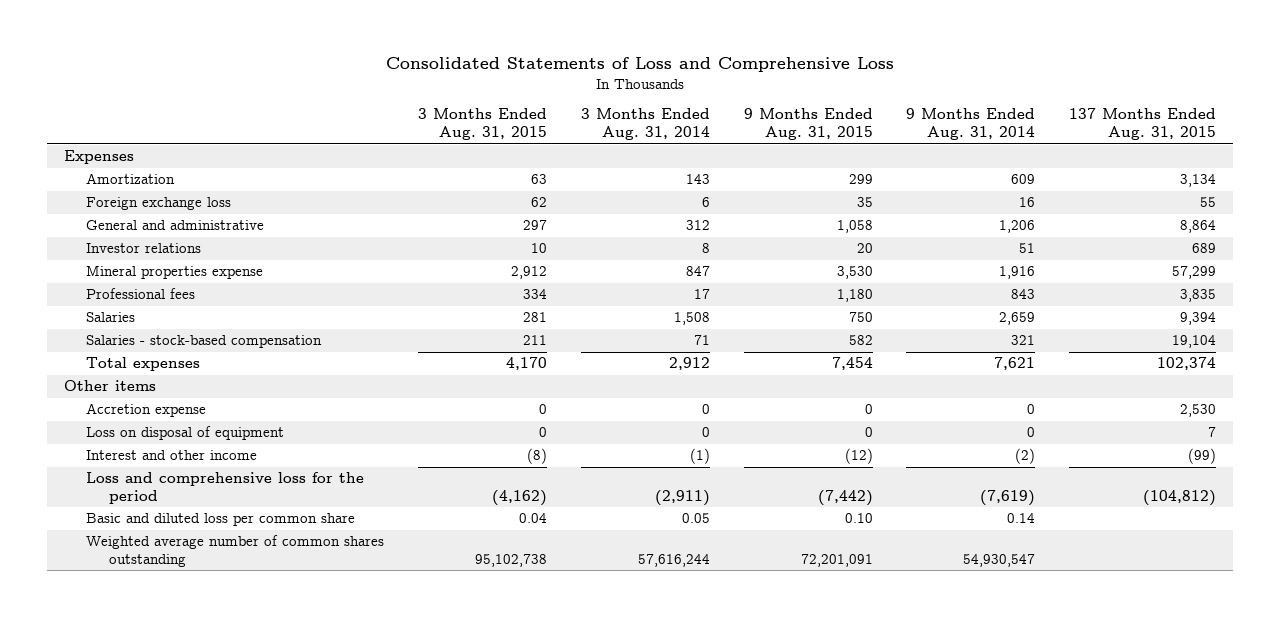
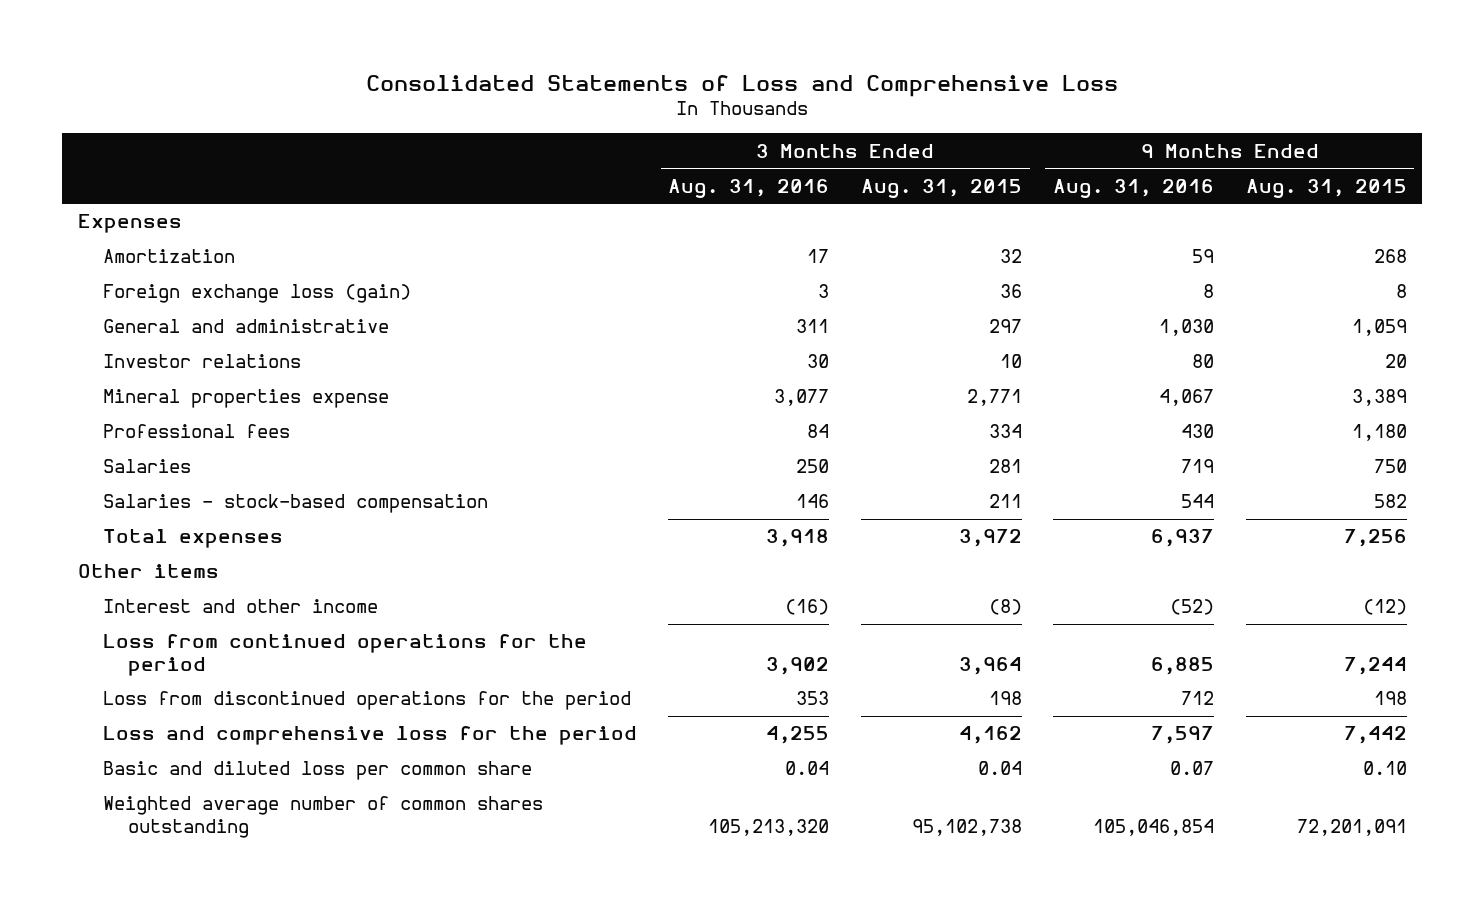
- | 3 Months Ended Aug. 31, 2015 | 3 Months Ended Aug. 31, 2014 | 9 Months Ended Aug. 31, 2015 | 9 Months Ended Aug. 31, 2014 | 137 Months Ended Aug. 31, 2015
+ | 3 Months Ended Aug. 31, 2016 | 3 Months Ended Aug. 31, 2015 | 9 Months Ended Aug. 31, 2016 | 9 Months Ended Aug. 31, 2015
- Amortization | 63 | 143 | 299 | 609 | 3,134
- Foreign exchange loss | 62 | 6 | 35 | 16 | 55
- General and administrative | 297 | 312 | 1,058 | 1,206 | 8,864
+ Amortization | 17 | 32 | 59 | 268
+ Foreign exchange loss (gain) | 3 | 36 | 8 | 8
+ General and administrative | 311 | 297 | 1,030 | 1,059
- Mineral properties expense | 2,912 | 847 | 3,530 | 1,916 | 57,299
+ Mineral properties expense | 3,077 | 2,771 | 4,067 | 3,389
- Total expenses | 4,170 | 2,912 | 7,454 | 7,621 | 102,374
+ Total expenses | 3,918 | 3,972 | 6,937 | 7,256
- Accretion expense | 0 | 0 | 0 | 0 | 2,530
- Loss on disposal of equipment | 0 | 0 | 0 | 0 | 7
- Loss and comprehensive loss for the period | (4,162) | (2,911) | (7,442) | (7,619) | (104,812)
+ Loss from continued operations for the period | 3,902 | 3,964 | 6,885 | 7,244
+ Loss from discontinued operations for the period | 353 | 198 | 712 | 198
+ Loss and comprehensive loss for the period | 4,255 | 4,162 | 7,597 | 7,442

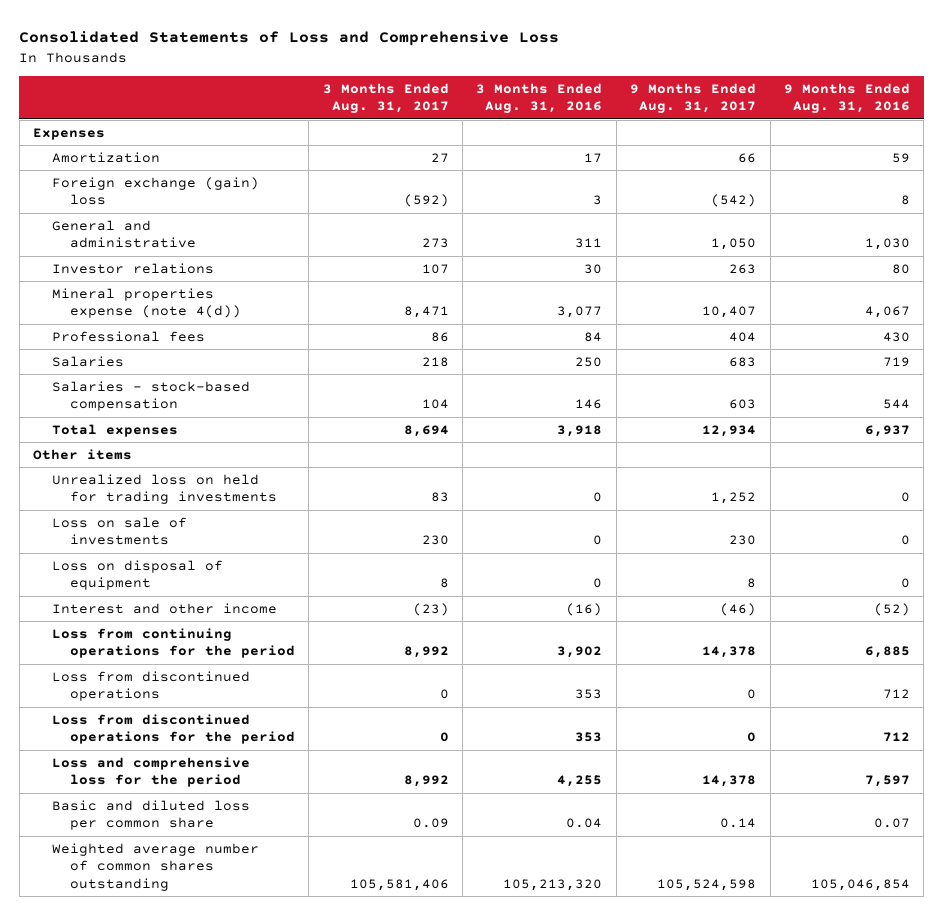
- | 3 Months Ended Aug. 31, 2016 | 3 Months Ended Aug. 31, 2015 | 9 Months Ended Aug. 31, 2016 | 9 Months Ended Aug. 31, 2015
+ | 3 Months Ended Aug. 31, 2017 | 3 Months Ended Aug. 31, 2016 | 9 Months Ended Aug. 31, 2017 | 9 Months Ended Aug. 31, 2016
- Foreign exchange loss (gain) | 3 | 36 | 8 | 8
+ Foreign exchange (gain) loss | (592) | 3 | (542) | 8
- Mineral properties expense | 3,077 | 2,771 | 4,067 | 3,389
+ Mineral properties expense (note 4(d)) | 8,471 | 3,077 | 10,407 | 4,067
+ Unrealized loss on held for trading investments | 83 | 0 | 1,252 | 0
+ Loss on sale of investments | 230 | 0 | 230 | 0
+ Loss on disposal of equipment | 8 | 0 | 8 | 0
- Loss from continued operations for the period | 3,902 | 3,964 | 6,885 | 7,244
+ Loss from continuing operations for the period | 8,992 | 3,902 | 14,378 | 6,885
+ Loss from discontinued operations | 0 | 353 | 0 | 712

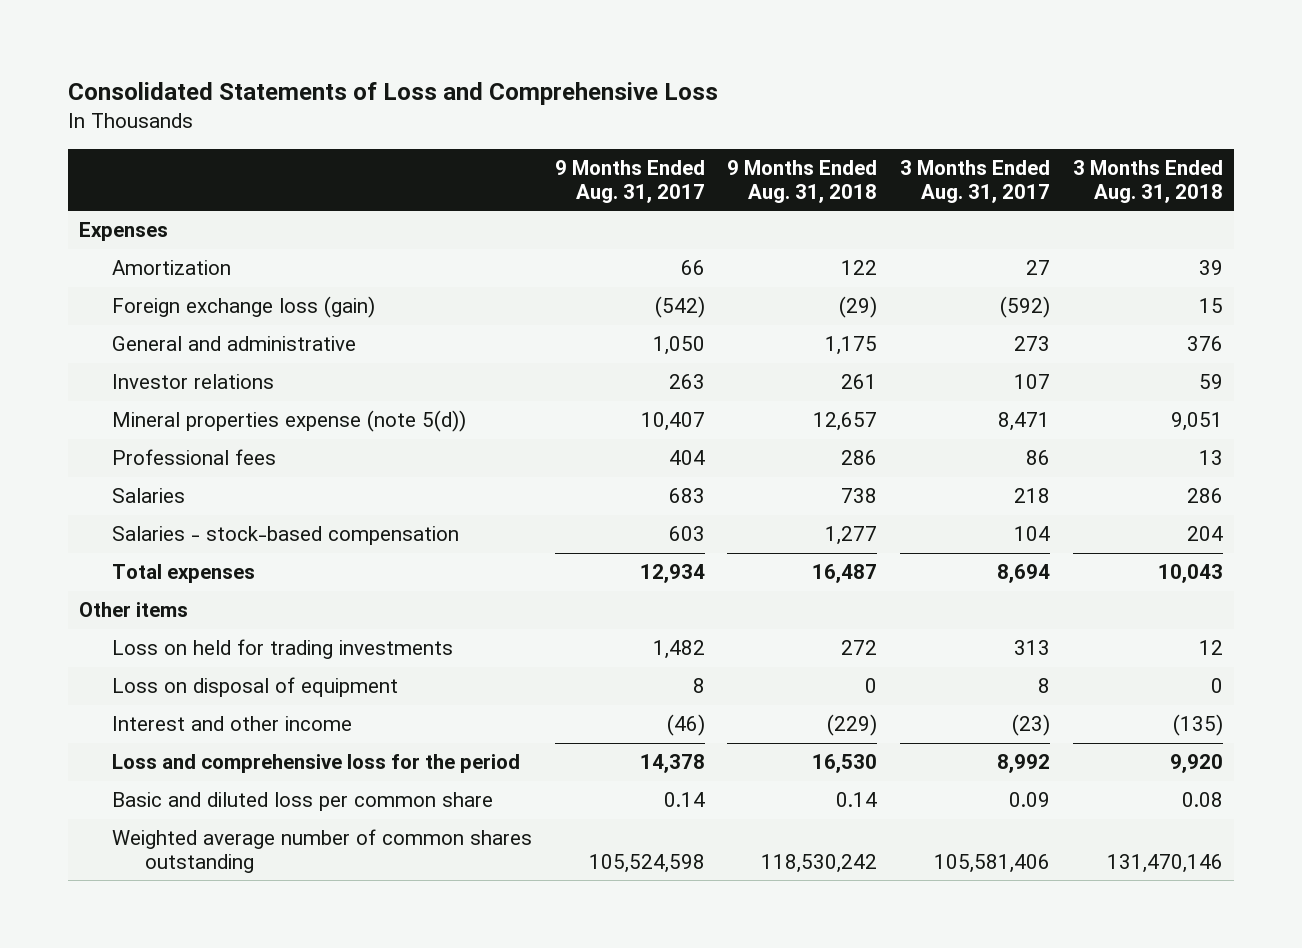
- | 3 Months Ended Aug. 31, 2017 | 3 Months Ended Aug. 31, 2016 | 9 Months Ended Aug. 31, 2017 | 9 Months Ended Aug. 31, 2016
+ | 9 Months Ended Aug. 31, 2017 | 9 Months Ended Aug. 31, 2018 | 3 Months Ended Aug. 31, 2017 | 3 Months Ended Aug. 31, 2018
- Foreign exchange (gain) loss | (592) | 3 | (542) | 8
+ Foreign exchange loss (gain) | (542) | (29) | (592) | 15
- Mineral properties expense (note 4(d)) | 8,471 | 3,077 | 10,407 | 4,067
+ Mineral properties expense (note 5(d)) | 10,407 | 12,657 | 8,471 | 9,051
- Unrealized loss on held for trading investments | 83 | 0 | 1,252 | 0
- Loss on sale of investments | 230 | 0 | 230 | 0
+ Loss on held for trading investments | 1,482 | 272 | 313 | 12
- Loss from continuing operations for the period | 8,992 | 3,902 | 14,378 | 6,885
- Loss from discontinued operations | 0 | 353 | 0 | 712
- Loss from discontinued operations for the period | 0 | 353 | 0 | 712

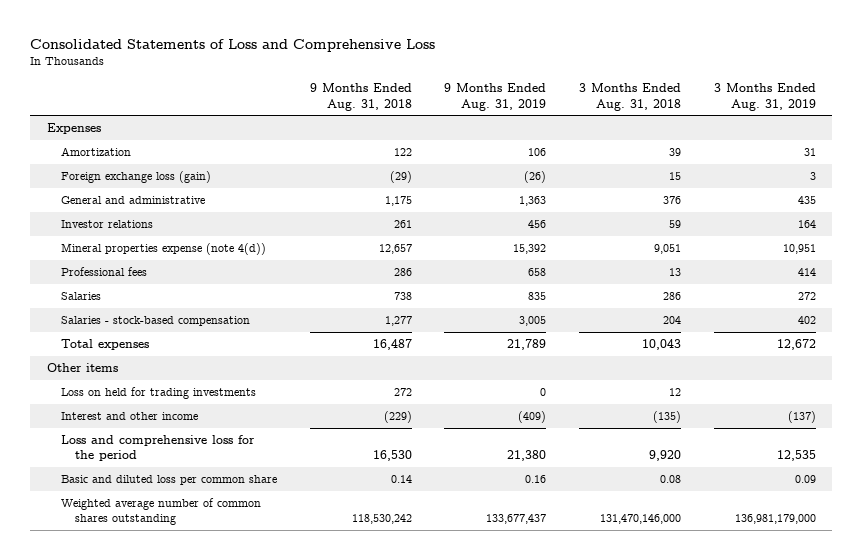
- | 9 Months Ended Aug. 31, 2017 | 9 Months Ended Aug. 31, 2018 | 3 Months Ended Aug. 31, 2017 | 3 Months Ended Aug. 31, 2018
+ | 9 Months Ended Aug. 31, 2018 | 9 Months Ended Aug. 31, 2019 | 3 Months Ended Aug. 31, 2018 | 3 Months Ended Aug. 31, 2019
- Mineral properties expense (note 5(d)) | 10,407 | 12,657 | 8,471 | 9,051
+ Mineral properties expense (note 4(d)) | 12,657 | 15,392 | 9,051 | 10,951
- Loss on disposal of equipment | 8 | 0 | 8 | 0
- Weighted average number of common shares outstanding | 105,524,598 | 118,530,242 | 105,581,406 | 131,470,146
+ Weighted average number of common shares outstanding | 118,530,242 | 133,677,437 | 131,470,146,000 | 136,981,179,000

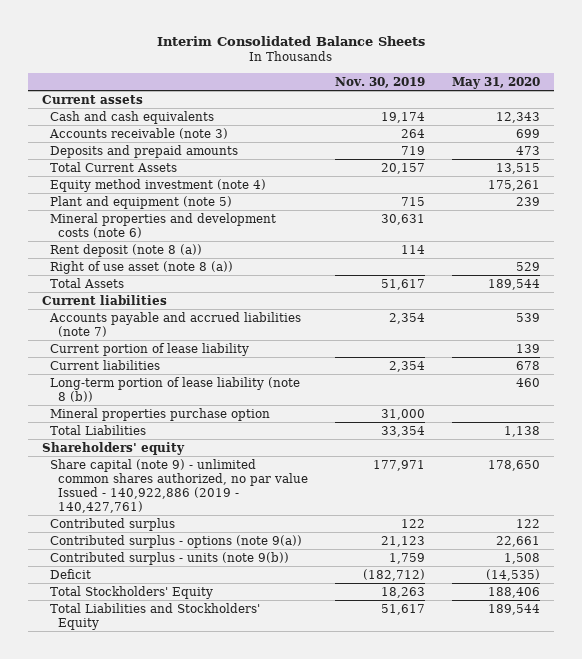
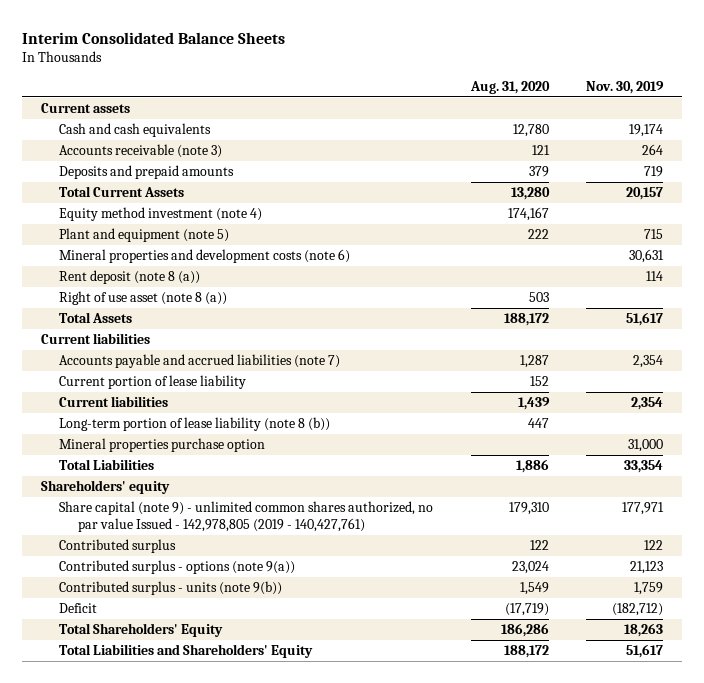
- | Nov. 30, 2019 | May 31, 2020
+ | Aug. 31, 2020 | Nov. 30, 2019
- Share capital (note 9) - unlimited common shares authorized, no par value Issued - 140,922,886 (2019 - 140,427,761) | 177,971 | 178,650
+ Share capital (note 9) - unlimited common shares authorized, no par value Issued - 142,978,805 (2019 - 140,427,761) | 179,310 | 177,971
- Total Stockholders' Equity | 18,263 | 188,406
- Total Liabilities and Stockholders' Equity | 51,617 | 189,544
+ Total Shareholders' Equity | 186,286 | 18,263
+ Total Liabilities and Shareholders' Equity | 188,172 | 51,617

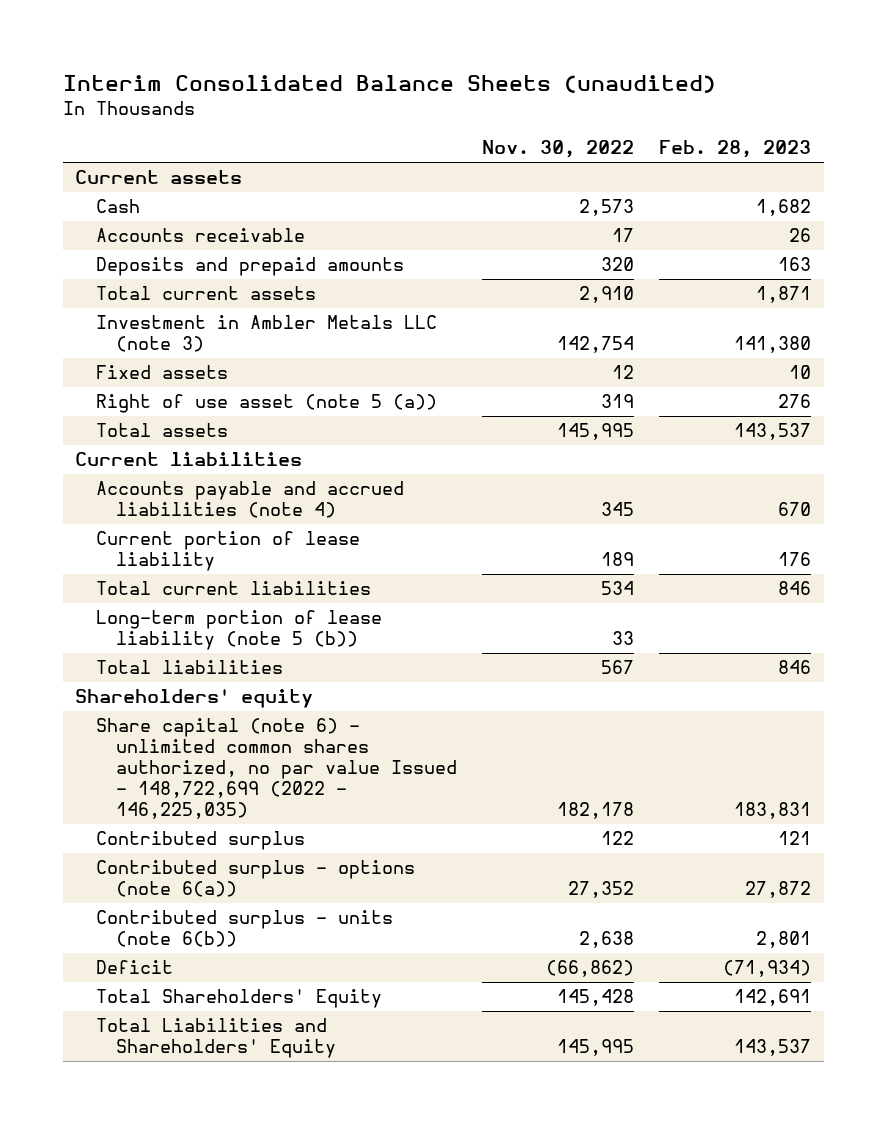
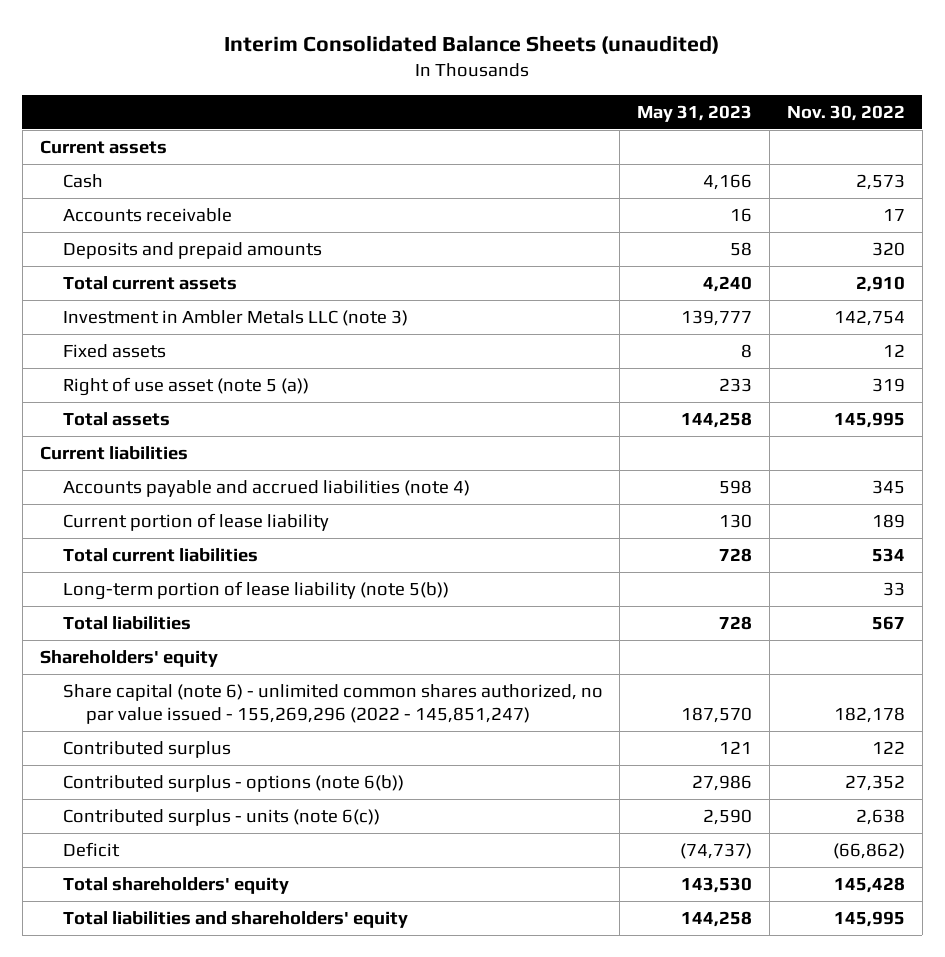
- | Nov. 30, 2022 | Feb. 28, 2023
+ | May 31, 2023 | Nov. 30, 2022
- Long-term portion of lease liability (note 5 (b)) | 33 |
+ Long-term portion of lease liability (note 5(b)) | | 33
- Share capital (note 6) - unlimited common shares authorized, no par value Issued - 148,722,699 (2022 - 146,225,035) | 182,178 | 183,831
+ Share capital (note 6) - unlimited common shares authorized, no par value issued - 155,269,296 (2022 - 145,851,247) | 187,570 | 182,178
- Contributed surplus - options (note 6(a)) | 27,352 | 27,872
- Contributed surplus - units (note 6(b)) | 2,638 | 2,801
+ Contributed surplus - options (note 6(b)) | 27,986 | 27,352
+ Contributed surplus - units (note 6(c)) | 2,590 | 2,638
- Total Shareholders' Equity | 145,428 | 142,691
- Total Liabilities and Shareholders' Equity | 145,995 | 143,537
+ Total shareholders' equity | 143,530 | 145,428
+ Total liabilities and shareholders' equity | 144,258 | 145,995

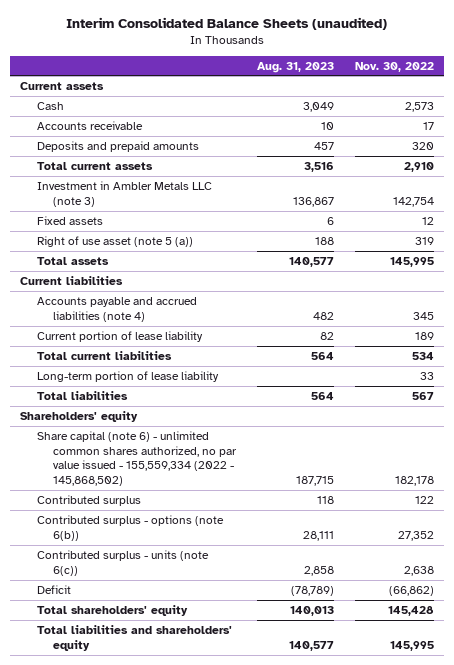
- | May 31, 2023 | Nov. 30, 2022
+ | Aug. 31, 2023 | Nov. 30, 2022
- Long-term portion of lease liability (note 5(b)) | | 33
+ Long-term portion of lease liability | | 33
- Share capital (note 6) - unlimited common shares authorized, no par value issued - 155,269,296 (2022 - 145,851,247) | 187,570 | 182,178
+ Share capital (note 6) - unlimited common shares authorized, no par value issued - 155,559,334 (2022 - 145,868,502) | 187,715 | 182,178

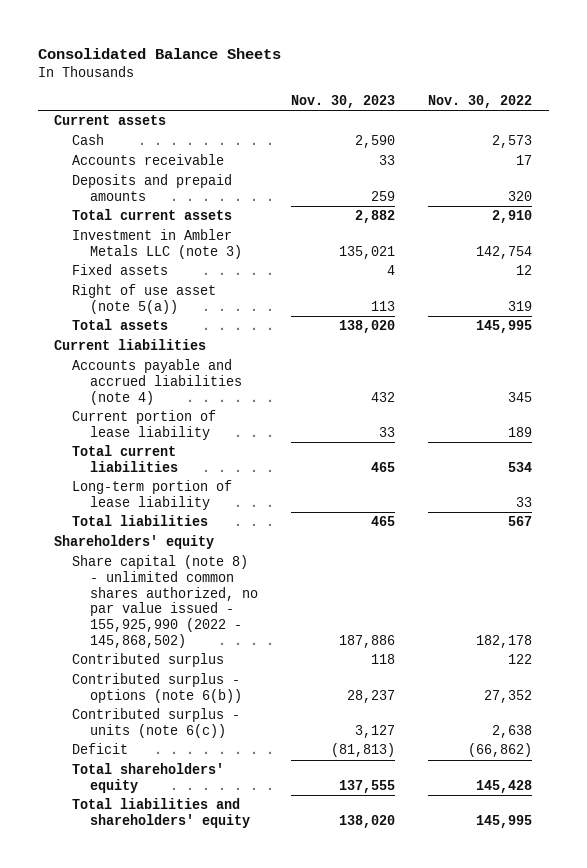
- Interim Consolidated Balance Sheets (unaudited)
+ Consolidated Balance Sheets
- | Aug. 31, 2023 | Nov. 30, 2022
+ | Nov. 30, 2023 | Nov. 30, 2022
- Right of use asset (note 5 (a)) | 188 | 319
+ Right of use asset (note 5(a)) | 113 | 319
- Share capital (note 6) - unlimited common shares authorized, no par value issued - 155,559,334 (2022 - 145,868,502) | 187,715 | 182,178
+ Share capital (note 8) - unlimited common shares authorized, no par value issued - 155,925,990 (2022 - 145,868,502) | 187,886 | 182,178

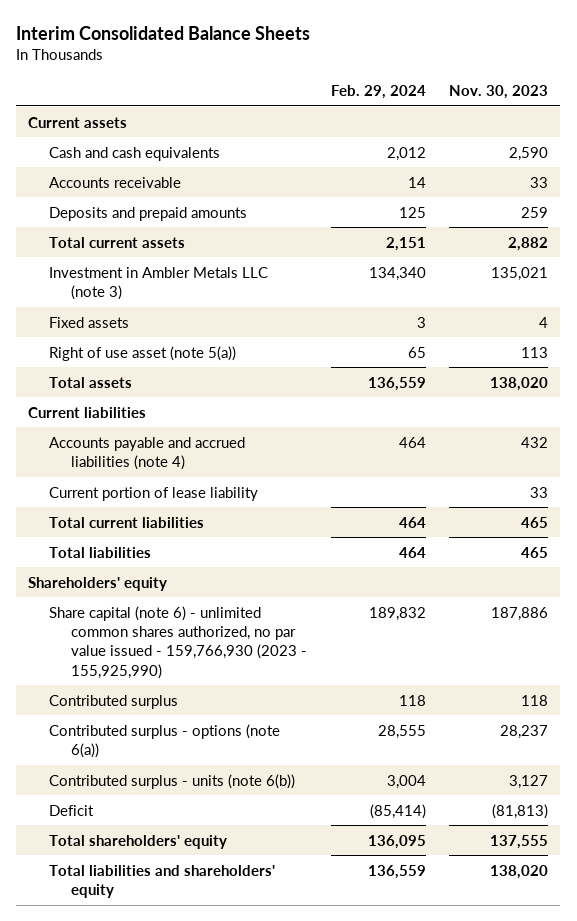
- Consolidated Balance Sheets
+ Interim Consolidated Balance Sheets
- | Nov. 30, 2023 | Nov. 30, 2022
+ | Feb. 29, 2024 | Nov. 30, 2023
- Cash | 2,590 | 2,573
+ Cash and cash equivalents | 2,012 | 2,590
- Long-term portion of lease liability | | 33
- Share capital (note 8) - unlimited common shares authorized, no par value issued - 155,925,990 (2022 - 145,868,502) | 187,886 | 182,178
+ Share capital (note 6) - unlimited common shares authorized, no par value issued - 159,766,930 (2023 - 155,925,990) | 189,832 | 187,886
- Contributed surplus - options (note 6(b)) | 28,237 | 27,352
- Contributed surplus - units (note 6(c)) | 3,127 | 2,638
+ Contributed surplus - options (note 6(a)) | 28,555 | 28,237
+ Contributed surplus - units (note 6(b)) | 3,004 | 3,127

